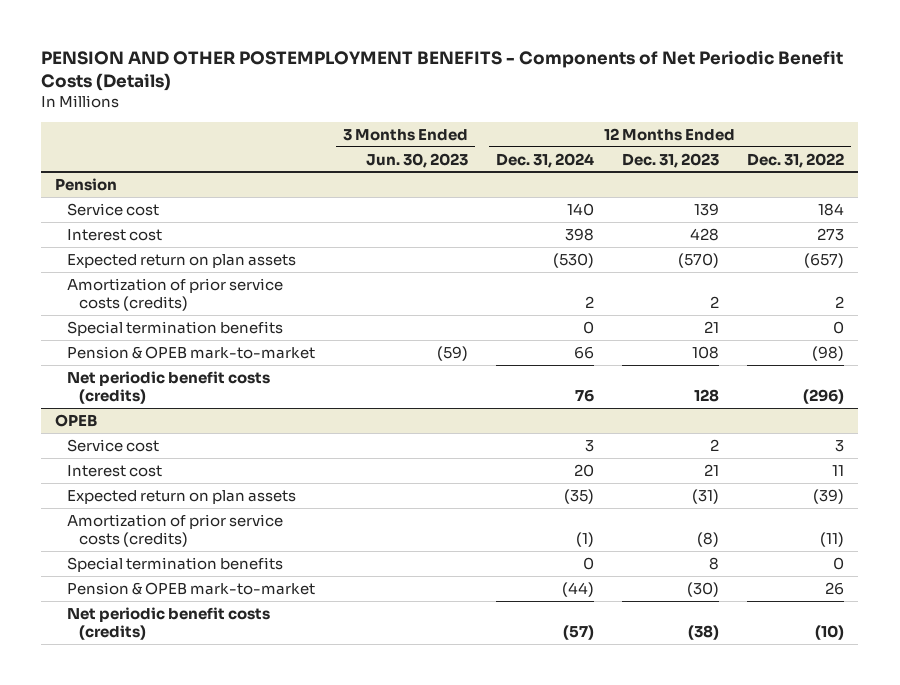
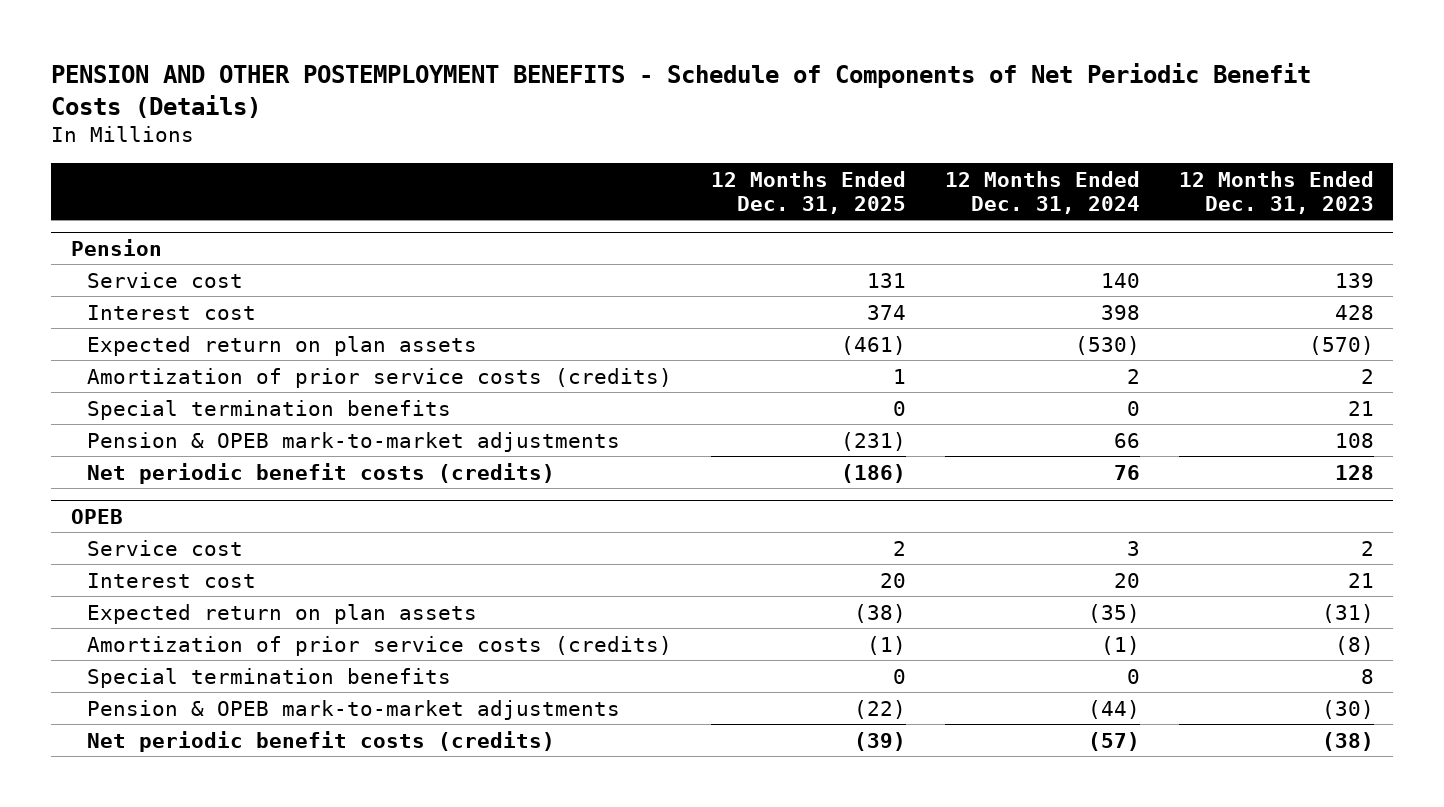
- PENSION AND OTHER POSTEMPLOYMENT BENEFITS - Components of Net Periodic Benefit Costs (Details)
+ PENSION AND OTHER POSTEMPLOYMENT BENEFITS - Schedule of Components of Net Periodic Benefit Costs (Details)
- | 3 Months Ended Jun. 30, 2023 | 12 Months Ended Dec. 31, 2024 | 12 Months Ended Dec. 31, 2023 | 12 Months Ended Dec. 31, 2022
+ | 12 Months Ended Dec. 31, 2025 | 12 Months Ended Dec. 31, 2024 | 12 Months Ended Dec. 31, 2023
@ Pension
- Pension & OPEB mark-to-market | (59) | 66 | 108 | (98)
+ Pension & OPEB mark-to-market adjustments | (231) | 66 | 108
@ OPEB
- Pension & OPEB mark-to-market | | (44) | (30) | 26
+ Pension & OPEB mark-to-market adjustments | (22) | (44) | (30)

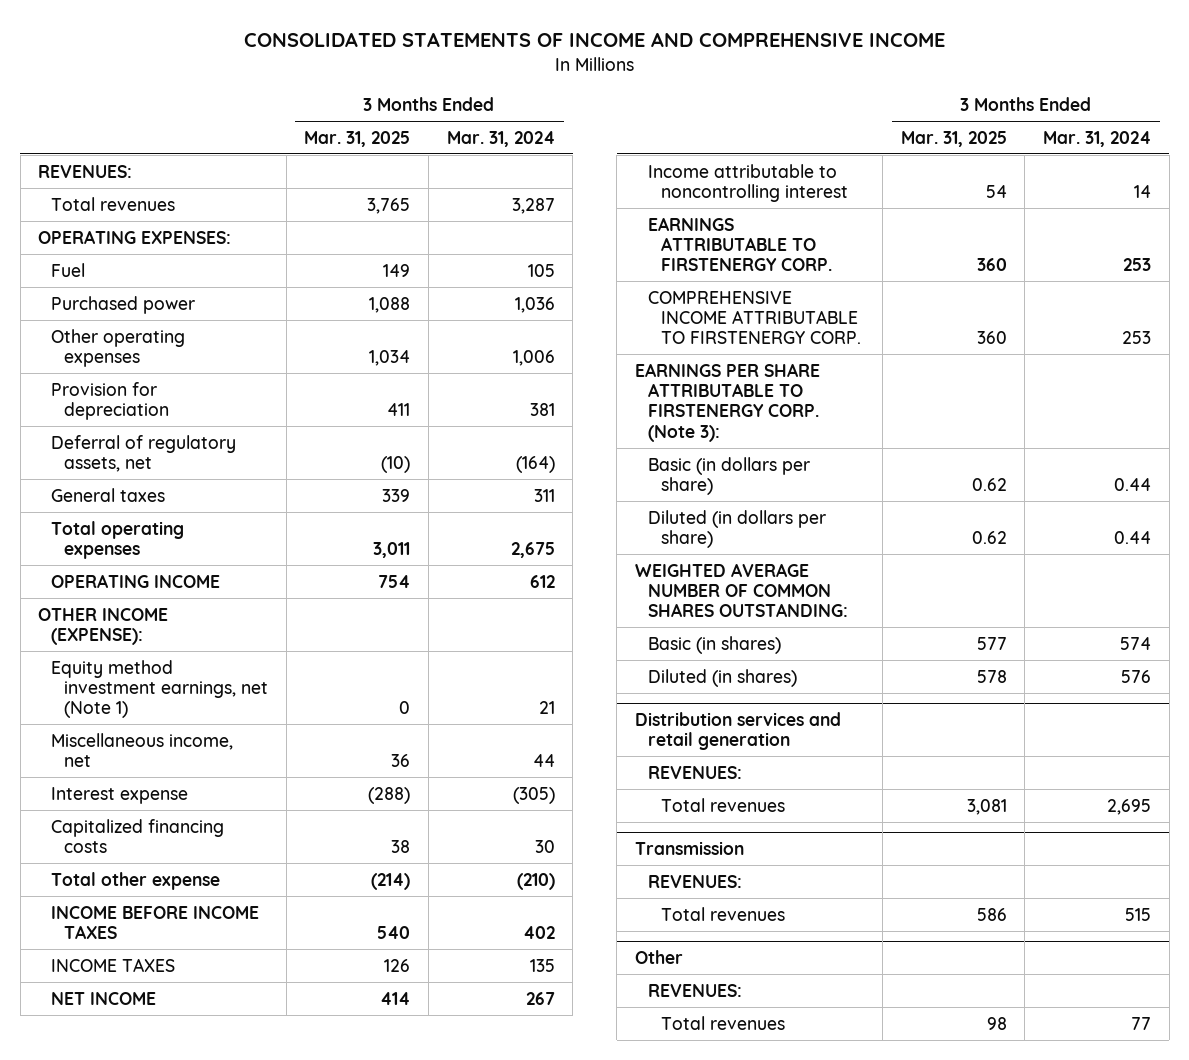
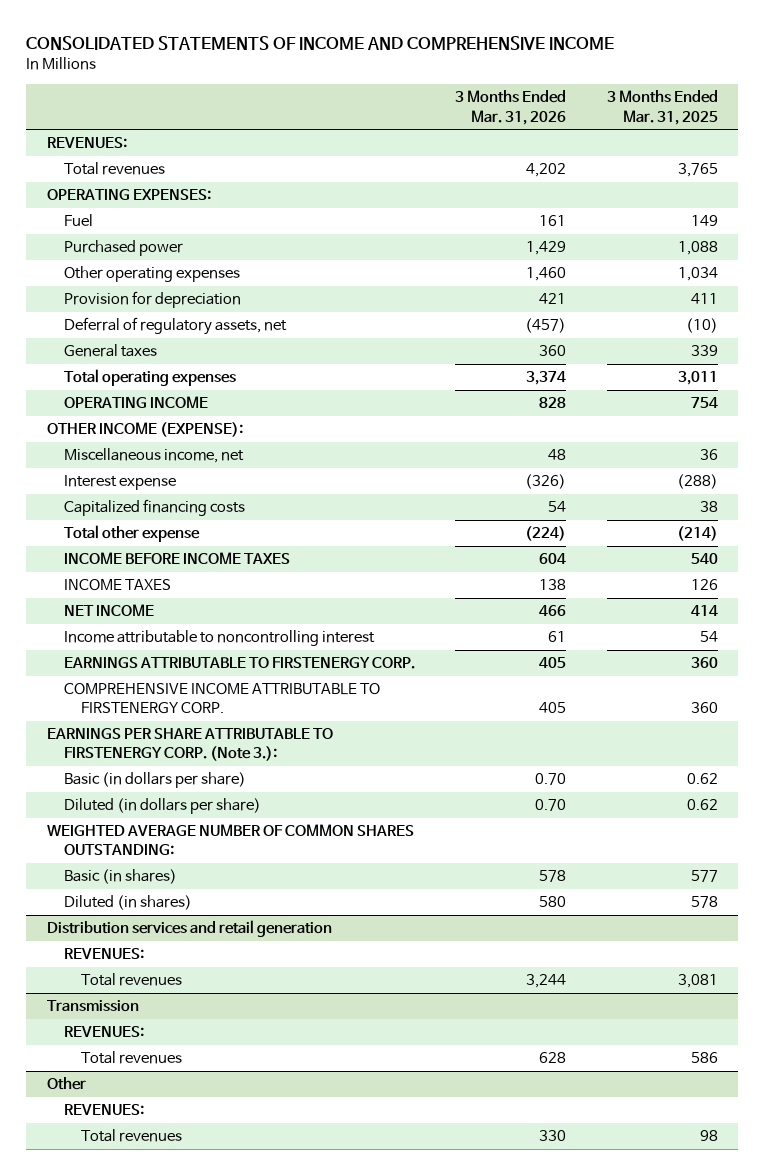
- | 3 Months Ended Mar. 31, 2025 | 3 Months Ended Mar. 31, 2024
+ | 3 Months Ended Mar. 31, 2026 | 3 Months Ended Mar. 31, 2025
- Equity method investment earnings, net (Note 1) | 0 | 21
- EARNINGS PER SHARE ATTRIBUTABLE TO FIRSTENERGY CORP. (Note 3):
+ EARNINGS PER SHARE ATTRIBUTABLE TO FIRSTENERGY CORP. (Note 3.):

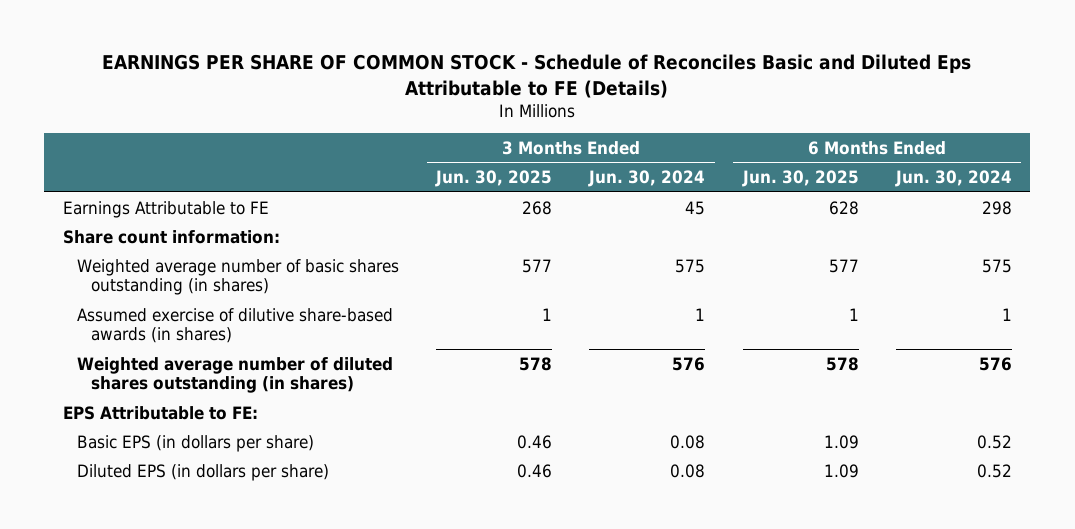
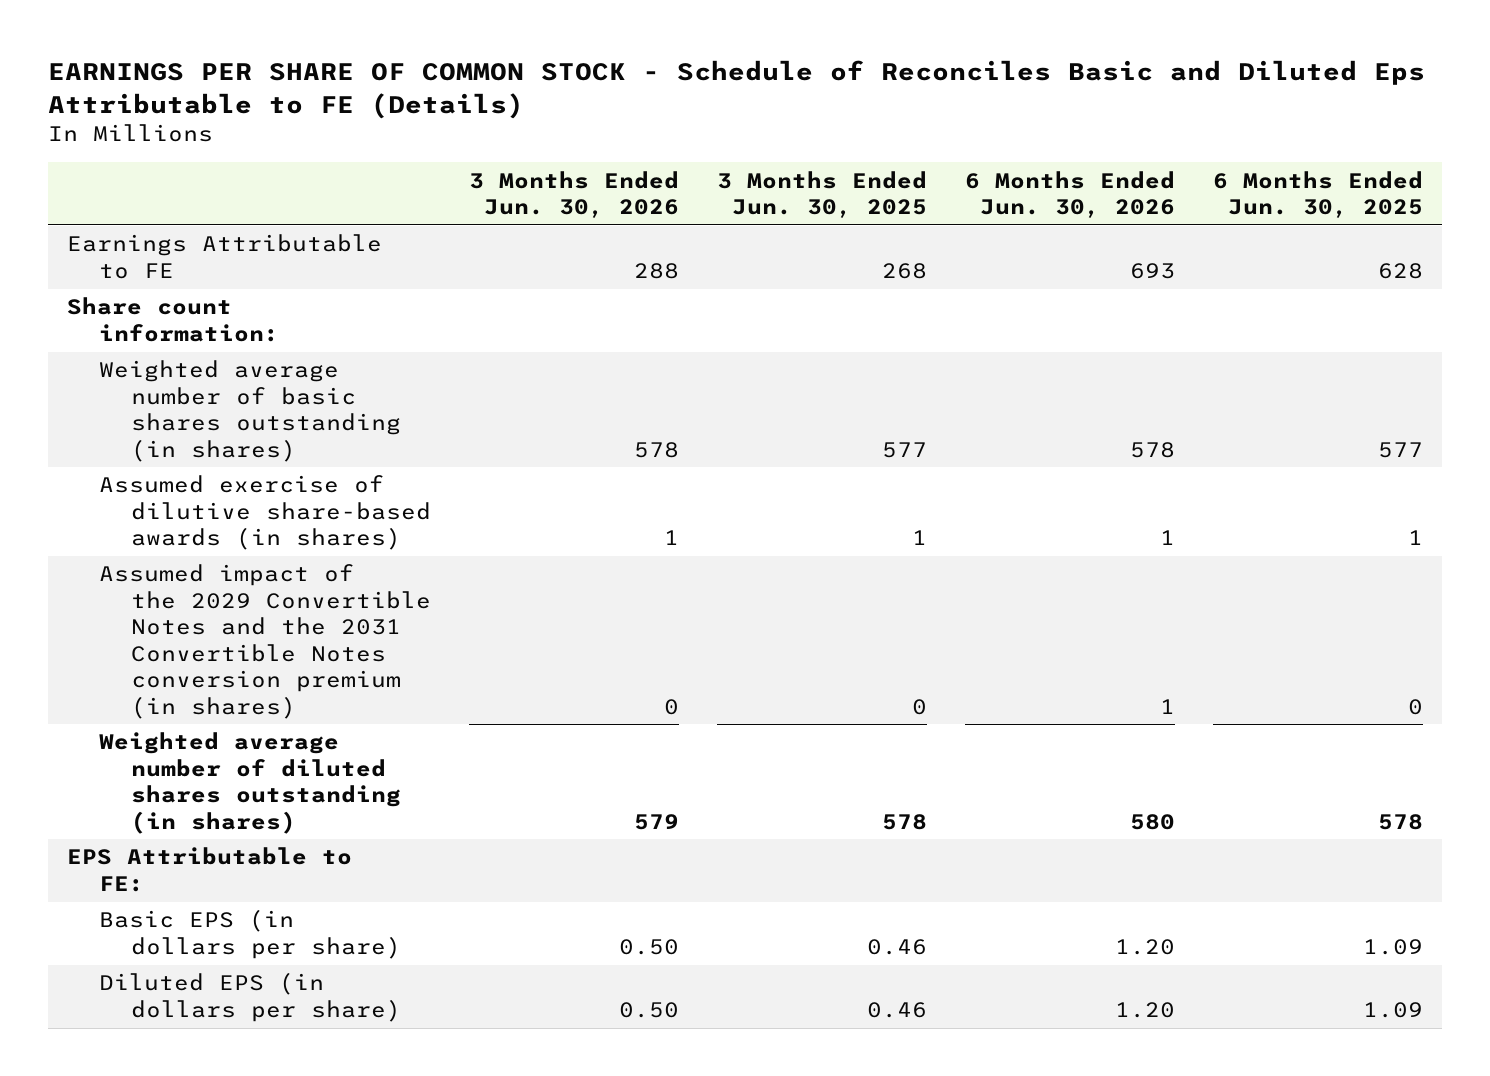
- | 3 Months Ended Jun. 30, 2025 | 3 Months Ended Jun. 30, 2024 | 6 Months Ended Jun. 30, 2025 | 6 Months Ended Jun. 30, 2024
+ | 3 Months Ended Jun. 30, 2026 | 3 Months Ended Jun. 30, 2025 | 6 Months Ended Jun. 30, 2026 | 6 Months Ended Jun. 30, 2025
+ Assumed impact of the 2029 Convertible Notes and the 2031 Convertible Notes conversion premium (in shares) | 0 | 0 | 1 | 0

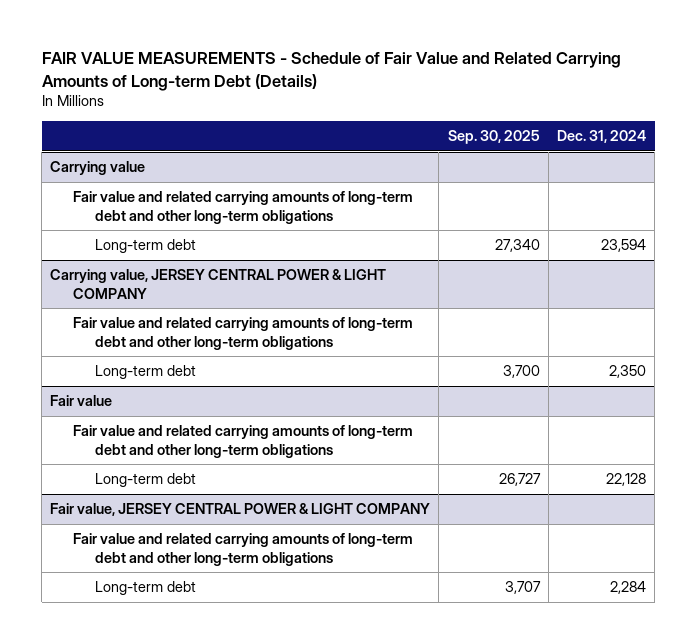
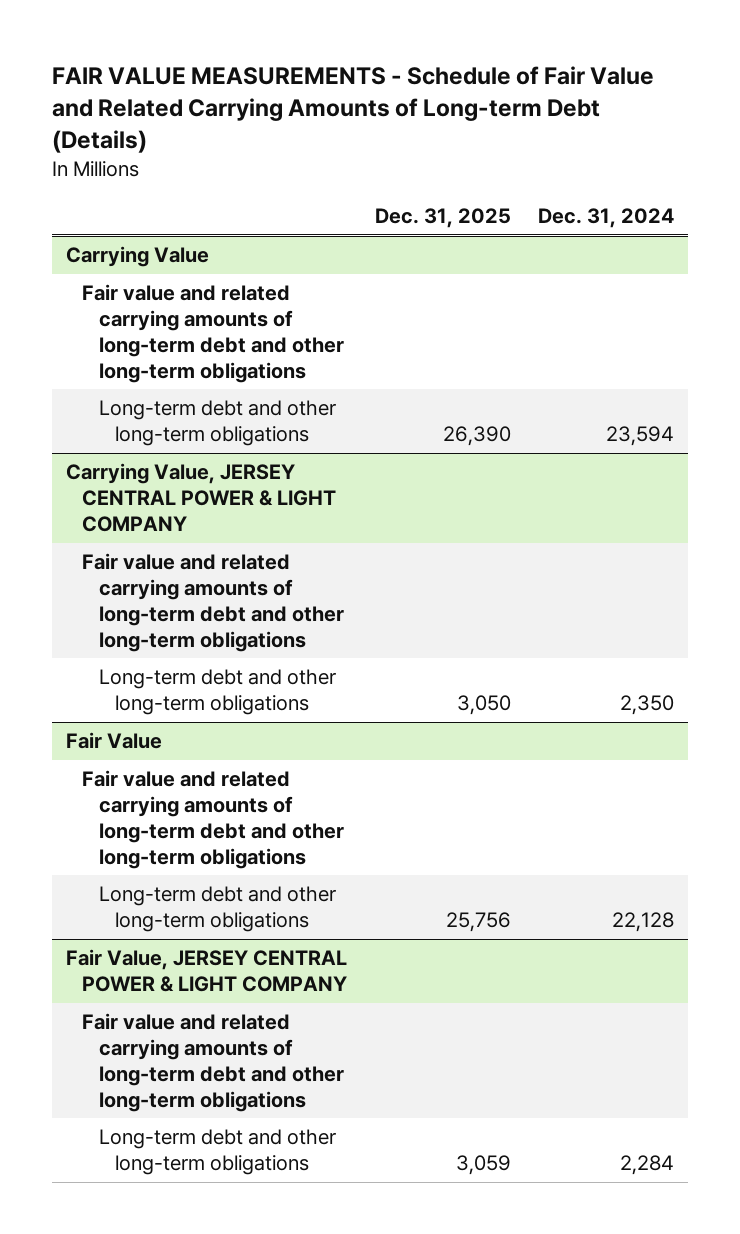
- | Sep. 30, 2025 | Dec. 31, 2024
+ | Dec. 31, 2025 | Dec. 31, 2024
- Carrying value
+ Carrying Value
- Long-term debt | 27,340 | 23,594
- Carrying value, JERSEY CENTRAL POWER & LIGHT COMPANY
+ Long-term debt and other long-term obligations | 26,390 | 23,594
+ Carrying Value, JERSEY CENTRAL POWER & LIGHT COMPANY
- Long-term debt | 3,700 | 2,350
- Fair value
+ Long-term debt and other long-term obligations | 3,050 | 2,350
+ Fair Value
- Long-term debt | 26,727 | 22,128
- Fair value, JERSEY CENTRAL POWER & LIGHT COMPANY
+ Long-term debt and other long-term obligations | 25,756 | 22,128
+ Fair Value, JERSEY CENTRAL POWER & LIGHT COMPANY
- Long-term debt | 3,707 | 2,284
+ Long-term debt and other long-term obligations | 3,059 | 2,284

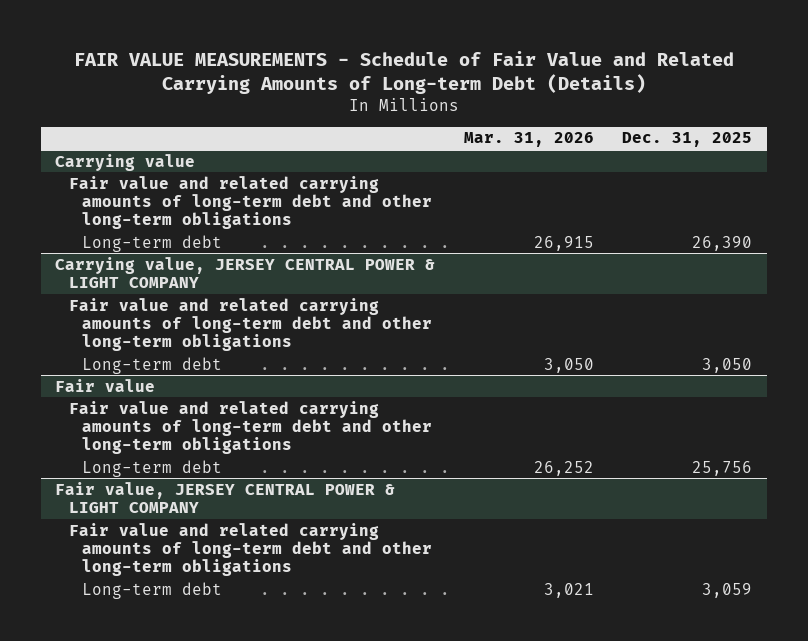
- | Dec. 31, 2025 | Dec. 31, 2024
+ | Mar. 31, 2026 | Dec. 31, 2025
- Carrying Value
+ Carrying value
- Long-term debt and other long-term obligations | 26,390 | 23,594
- Carrying Value, JERSEY CENTRAL POWER & LIGHT COMPANY
+ Long-term debt | 26,915 | 26,390
+ Carrying value, JERSEY CENTRAL POWER & LIGHT COMPANY
- Long-term debt and other long-term obligations | 3,050 | 2,350
- Fair Value
+ Long-term debt | 3,050 | 3,050
+ Fair value
- Long-term debt and other long-term obligations | 25,756 | 22,128
- Fair Value, JERSEY CENTRAL POWER & LIGHT COMPANY
+ Long-term debt | 26,252 | 25,756
+ Fair value, JERSEY CENTRAL POWER & LIGHT COMPANY
- Long-term debt and other long-term obligations | 3,059 | 2,284
+ Long-term debt | 3,021 | 3,059

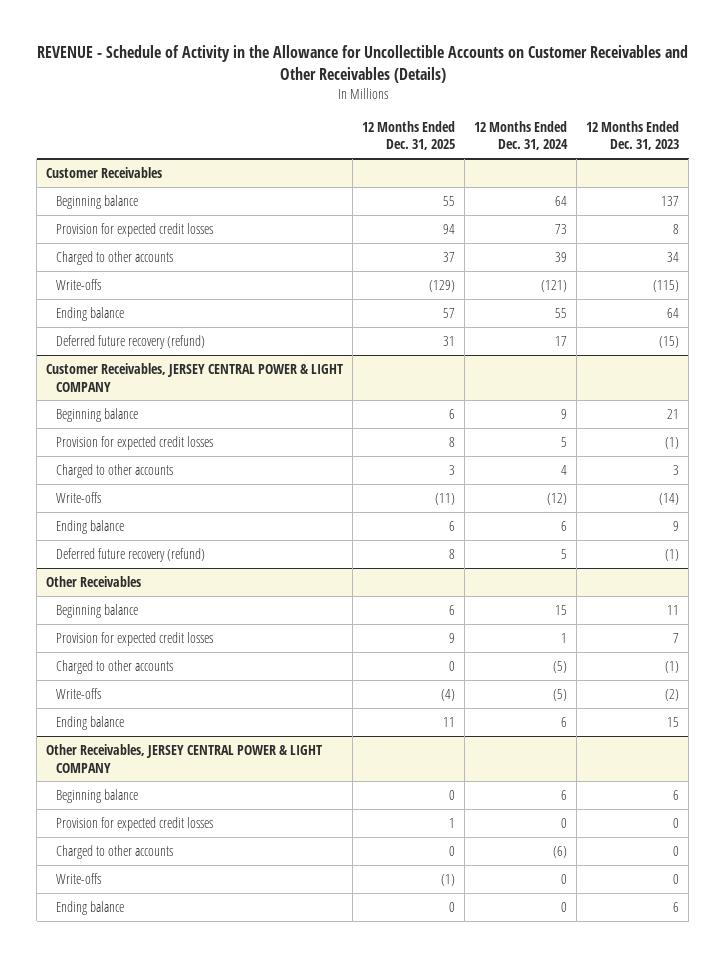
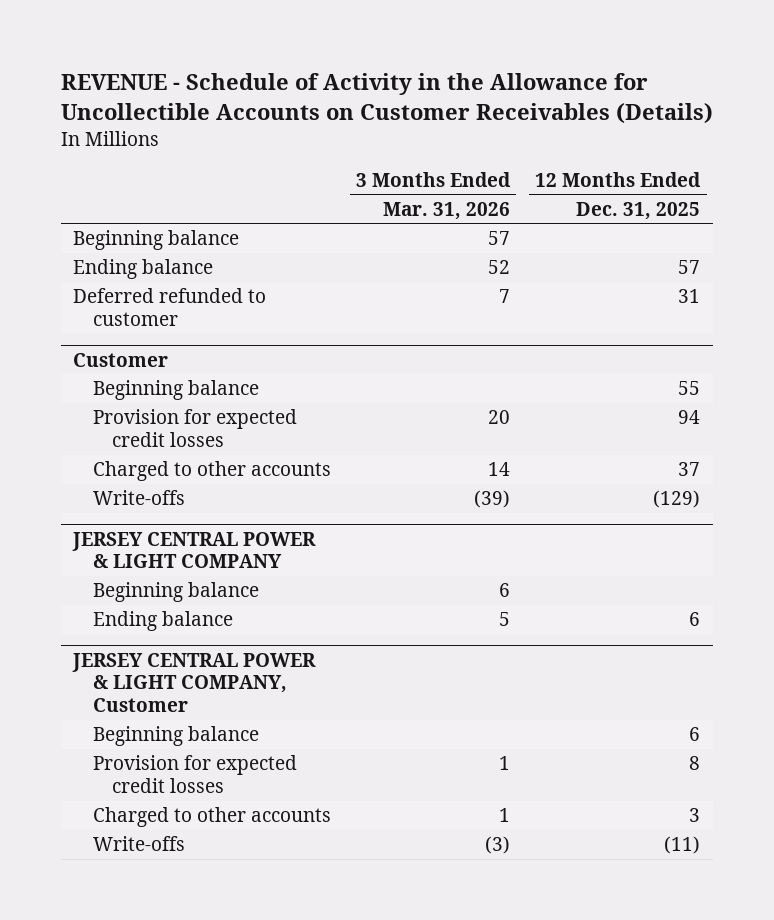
- REVENUE - Schedule of Activity in the Allowance for Uncollectible Accounts on Customer Receivables and Other Receivables (Details)
+ REVENUE - Schedule of Activity in the Allowance for Uncollectible Accounts on Customer Receivables (Details)
- | 12 Months Ended Dec. 31, 2025 | 12 Months Ended Dec. 31, 2024 | 12 Months Ended Dec. 31, 2023
+ | 3 Months Ended Mar. 31, 2026 | 12 Months Ended Dec. 31, 2025
- Customer Receivables
+ Beginning balance | 57 |
+ Ending balance | 52 | 57
+ Deferred refunded to customer | 7 | 31
+ Customer
- Ending balance | 57 | 55 | 64
- Deferred future recovery (refund) | 31 | 17 | (15)
- Customer Receivables, JERSEY CENTRAL POWER & LIGHT COMPANY
+ JERSEY CENTRAL POWER & LIGHT COMPANY
+ Beginning balance | 6 |
+ Ending balance | 5 | 6
+ JERSEY CENTRAL POWER & LIGHT COMPANY, Customer
- Ending balance | 6 | 6 | 9
- Deferred future recovery (refund) | 8 | 5 | (1)
- Other Receivables
- Beginning balance | 6 | 15 | 11
- Provision for expected credit losses | 9 | 1 | 7
- Charged to other accounts | 0 | (5) | (1)
- Write-offs | (4) | (5) | (2)
- Ending balance | 11 | 6 | 15
- Other Receivables, JERSEY CENTRAL POWER & LIGHT COMPANY
- Beginning balance | 0 | 6 | 6
- Provision for expected credit losses | 1 | 0 | 0
- Charged to other accounts | 0 | (6) | 0
- Write-offs | (1) | 0 | 0
- Ending balance | 0 | 0 | 6

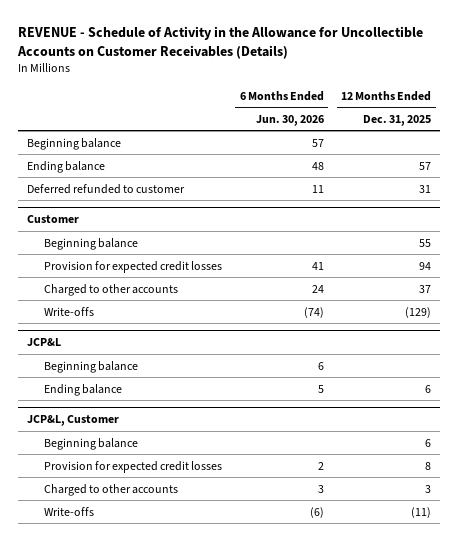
- | 3 Months Ended Mar. 31, 2026 | 12 Months Ended Dec. 31, 2025
+ | 6 Months Ended Jun. 30, 2026 | 12 Months Ended Dec. 31, 2025
- JERSEY CENTRAL POWER & LIGHT COMPANY
+ JCP&L
- JERSEY CENTRAL POWER & LIGHT COMPANY, Customer
+ JCP&L, Customer

